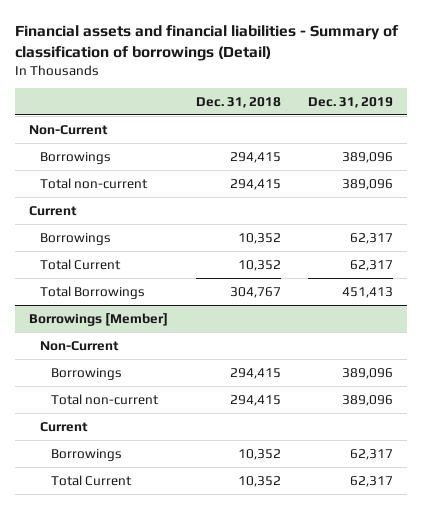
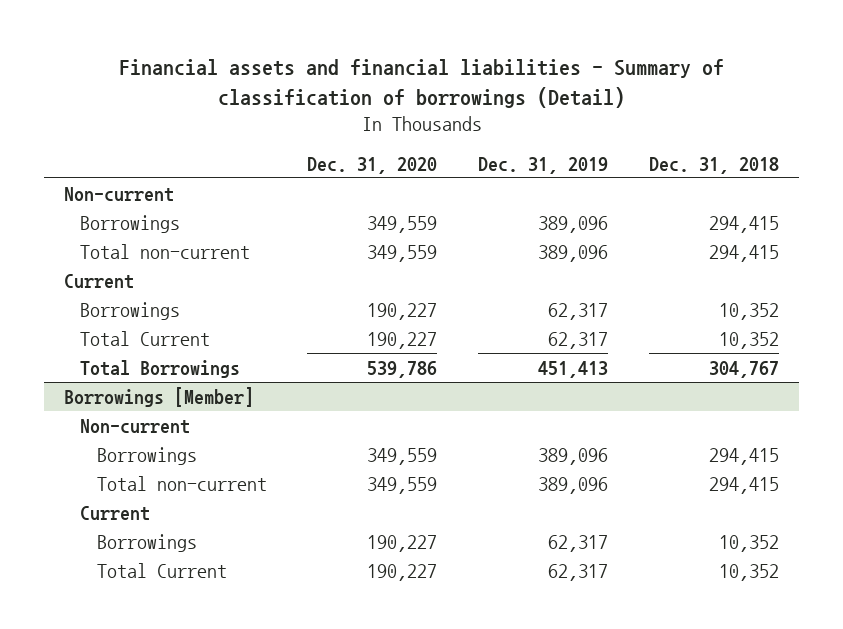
- | Dec. 31, 2018 | Dec. 31, 2019
+ | Dec. 31, 2020 | Dec. 31, 2019 | Dec. 31, 2018
- Non-Current
+ Non-current
@ Borrowings [Member]
- Non-Current
+ Non-current

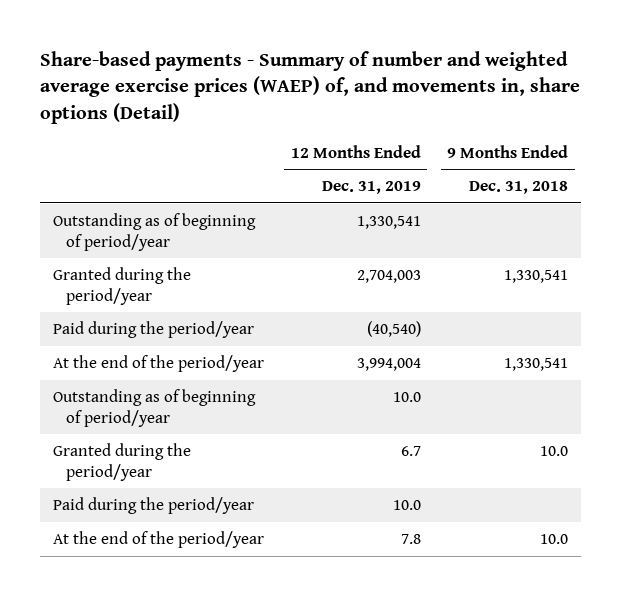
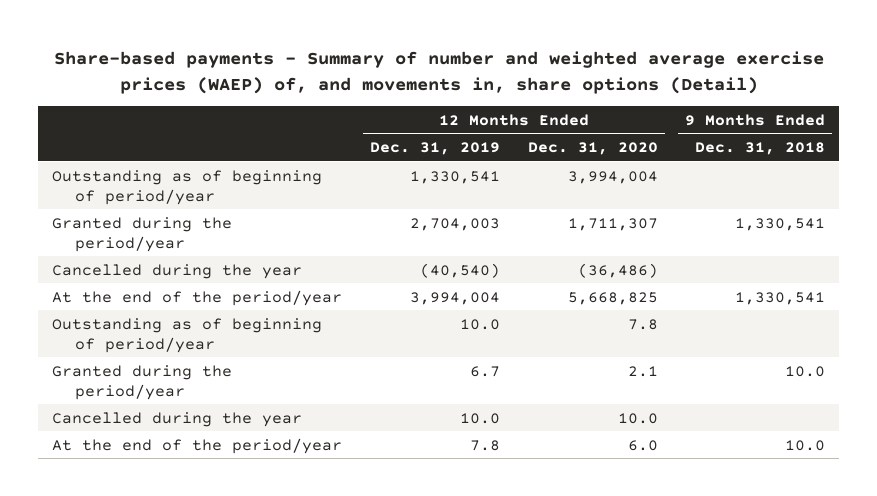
- | 12 Months Ended Dec. 31, 2019 | 9 Months Ended Dec. 31, 2018
+ | 12 Months Ended Dec. 31, 2019 | 12 Months Ended Dec. 31, 2020 | 9 Months Ended Dec. 31, 2018
- Paid during the period/year | (40,540) |
+ Cancelled during the year | (40,540) | (36,486) |
- Paid during the period/year | 10.0 |
+ Cancelled during the year | 10.0 | 10.0 |

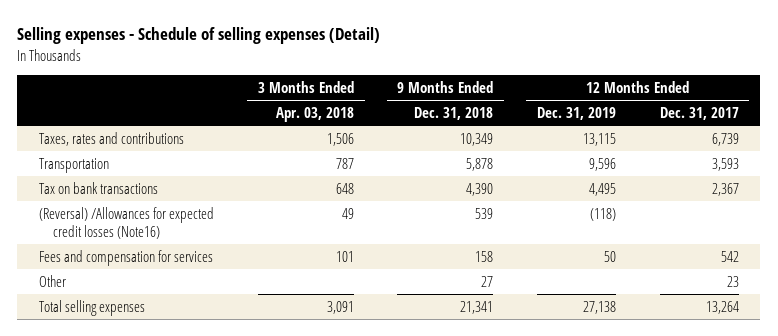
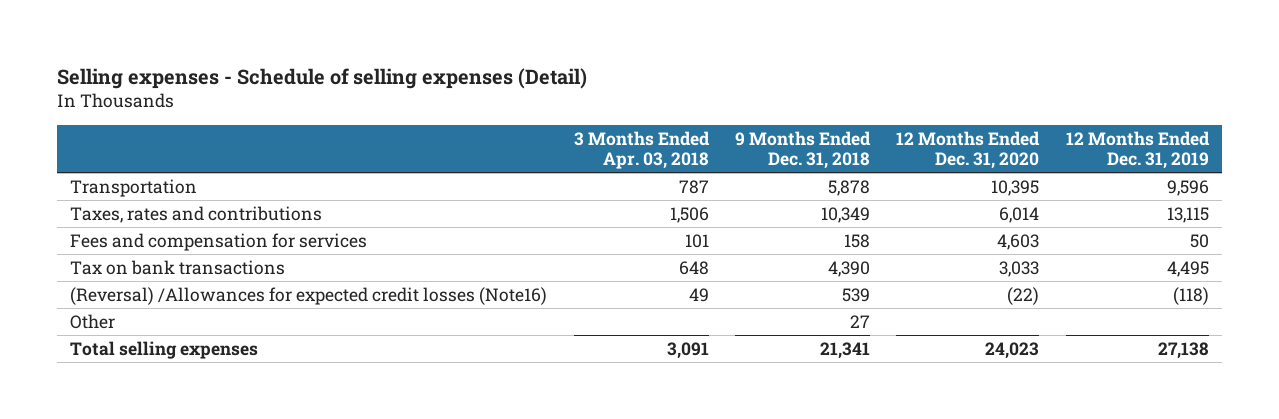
- | 3 Months Ended Apr. 03, 2018 | 9 Months Ended Dec. 31, 2018 | 12 Months Ended Dec. 31, 2019 | 12 Months Ended Dec. 31, 2017
+ | 3 Months Ended Apr. 03, 2018 | 9 Months Ended Dec. 31, 2018 | 12 Months Ended Dec. 31, 2020 | 12 Months Ended Dec. 31, 2019
moved down: Taxes, rates and contributions | 1,506 | 10,349 | 6,014 | 13,115
moved up: Fees and compensation for services | 101 | 158 | 4,603 | 50

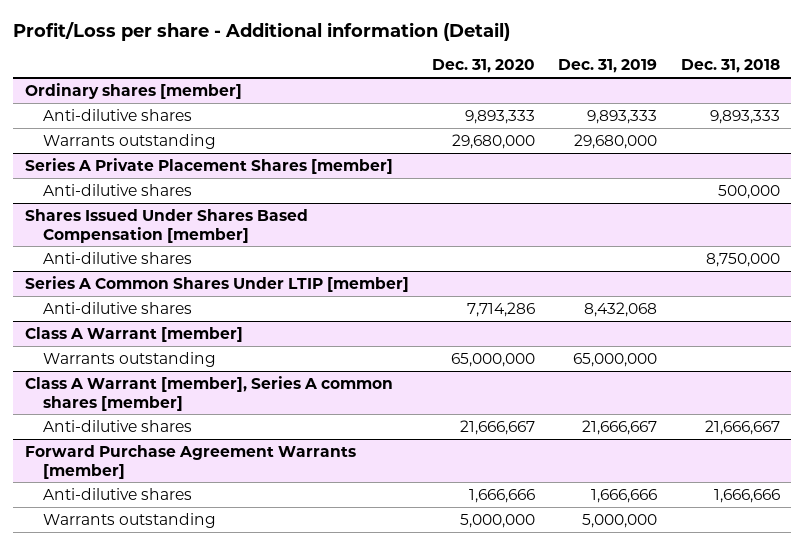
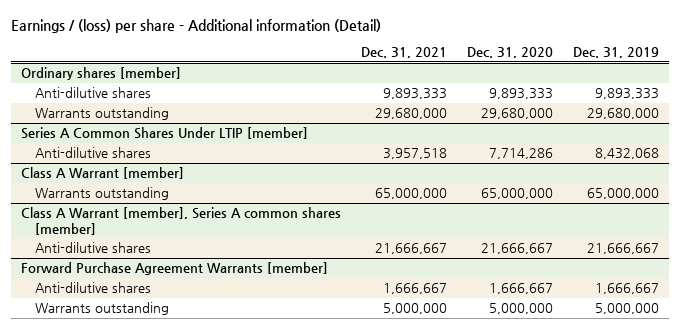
- Profit/Loss per share - Additional information (Detail)
+ Earnings / (loss) per share - Additional information (Detail)
- | Dec. 31, 2020 | Dec. 31, 2019 | Dec. 31, 2018
+ | Dec. 31, 2021 | Dec. 31, 2020 | Dec. 31, 2019
- Series A Private Placement Shares [member]
- Anti-dilutive shares | | | 500,000
- Shares Issued Under Shares Based Compensation [member]
- Anti-dilutive shares | | | 8,750,000
@ Forward Purchase Agreement Warrants [member]
- Anti-dilutive shares | 1,666,666 | 1,666,666 | 1,666,666
+ Anti-dilutive shares | 1,666,667 | 1,666,667 | 1,666,667

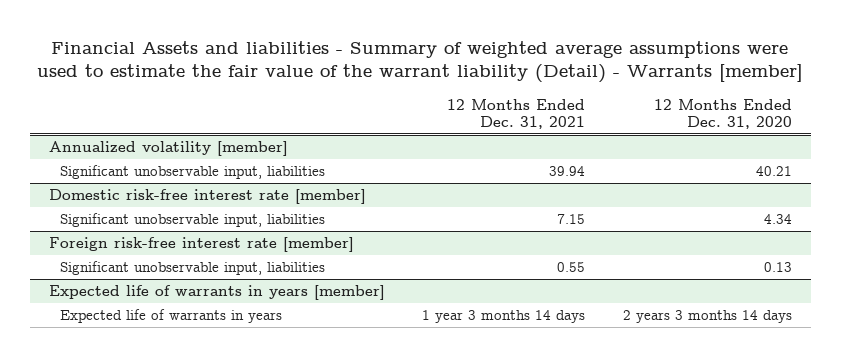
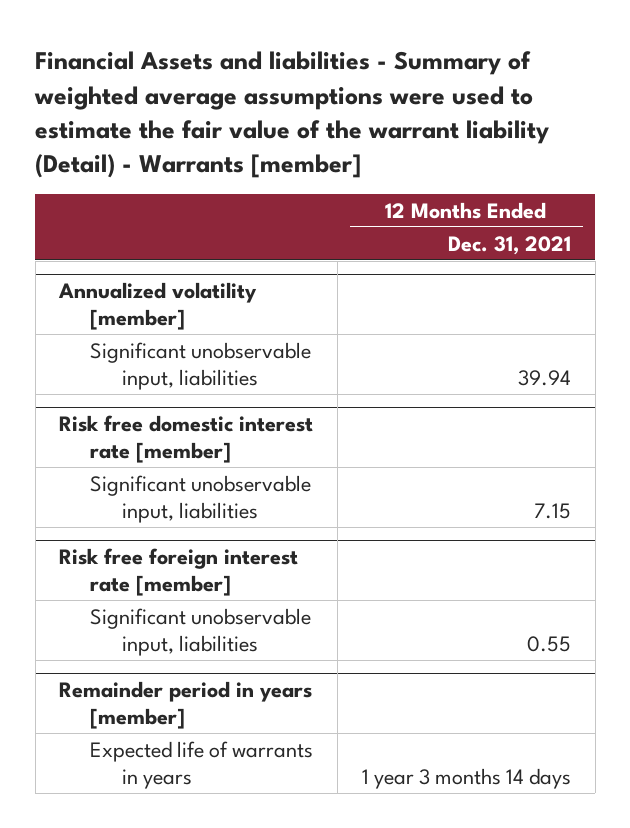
- | 12 Months Ended Dec. 31, 2021 | 12 Months Ended Dec. 31, 2020
+ | 12 Months Ended Dec. 31, 2021
- Domestic risk-free interest rate [member]
+ Risk free domestic interest rate [member]
- Foreign risk-free interest rate [member]
+ Risk free foreign interest rate [member]
- Expected life of warrants in years [member]
+ Remainder period in years [member]

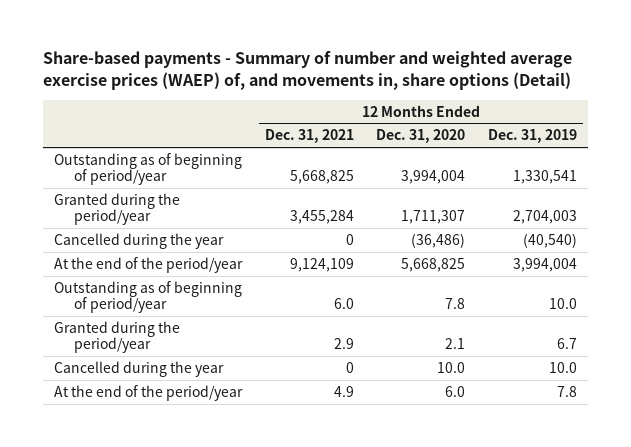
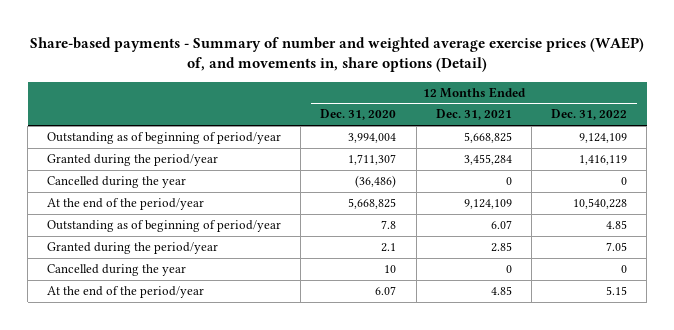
- | 12 Months Ended Dec. 31, 2021 | 12 Months Ended Dec. 31, 2020 | 12 Months Ended Dec. 31, 2019
+ | 12 Months Ended Dec. 31, 2020 | 12 Months Ended Dec. 31, 2021 | 12 Months Ended Dec. 31, 2022
- Outstanding as of beginning of period/year | 6.0 | 7.8 | 10.0
- Granted during the period/year | 2.9 | 2.1 | 6.7
- Cancelled during the year | 0 | 10.0 | 10.0
- At the end of the period/year | 4.9 | 6.0 | 7.8
+ Outstanding as of beginning of period/year | 7.8 | 6.07 | 4.85
+ Granted during the period/year | 2.1 | 2.85 | 7.05
+ Cancelled during the year | 10 | 0 | 0
+ At the end of the period/year | 6.07 | 4.85 | 5.15

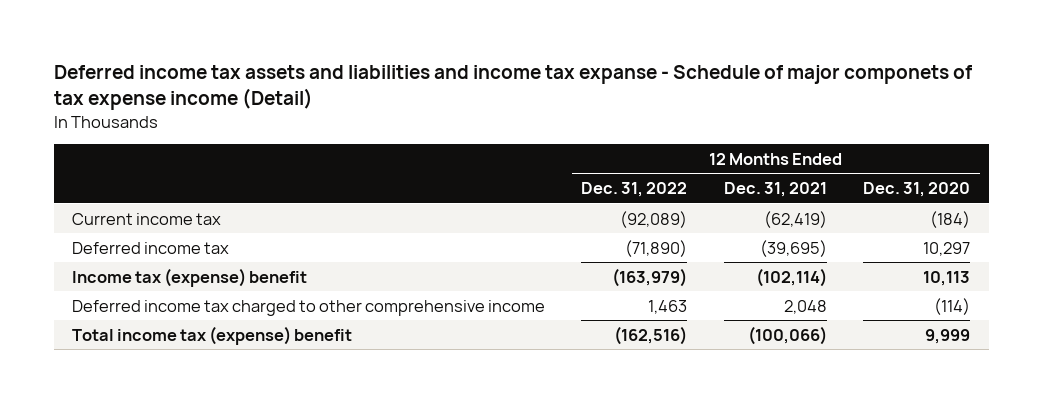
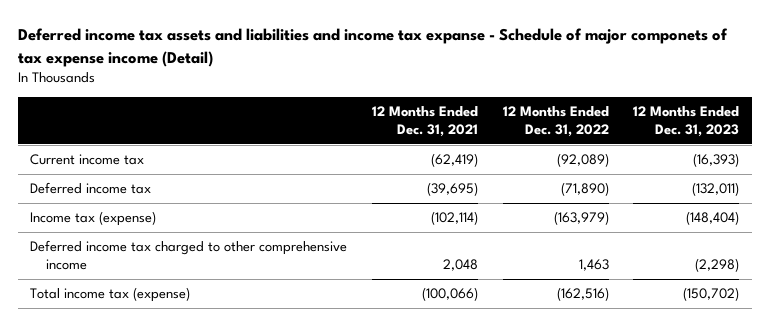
- | 12 Months Ended Dec. 31, 2022 | 12 Months Ended Dec. 31, 2021 | 12 Months Ended Dec. 31, 2020
+ | 12 Months Ended Dec. 31, 2021 | 12 Months Ended Dec. 31, 2022 | 12 Months Ended Dec. 31, 2023
- Income tax (expense) benefit | (163,979) | (102,114) | 10,113
+ Income tax (expense) | (102,114) | (163,979) | (148,404)
- Total income tax (expense) benefit | (162,516) | (100,066) | 9,999
+ Total income tax (expense) | (100,066) | (162,516) | (150,702)

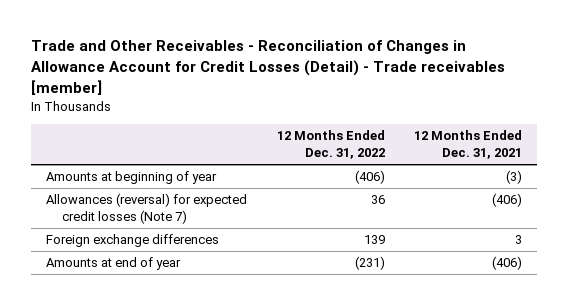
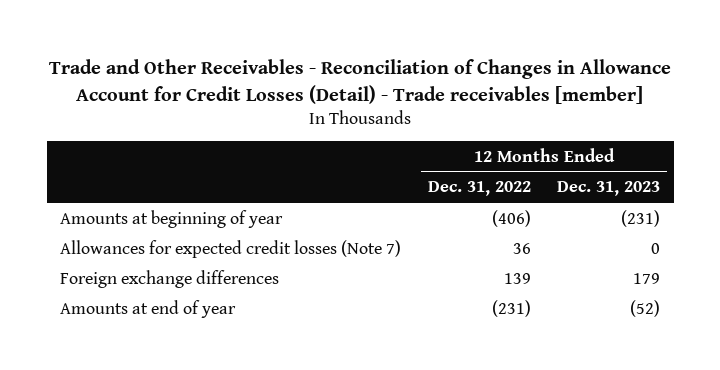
- | 12 Months Ended Dec. 31, 2022 | 12 Months Ended Dec. 31, 2021
+ | 12 Months Ended Dec. 31, 2022 | 12 Months Ended Dec. 31, 2023
- Allowances (reversal) for expected credit losses (Note 7) | 36 | (406)
+ Allowances for expected credit losses (Note 7) | 36 | 0

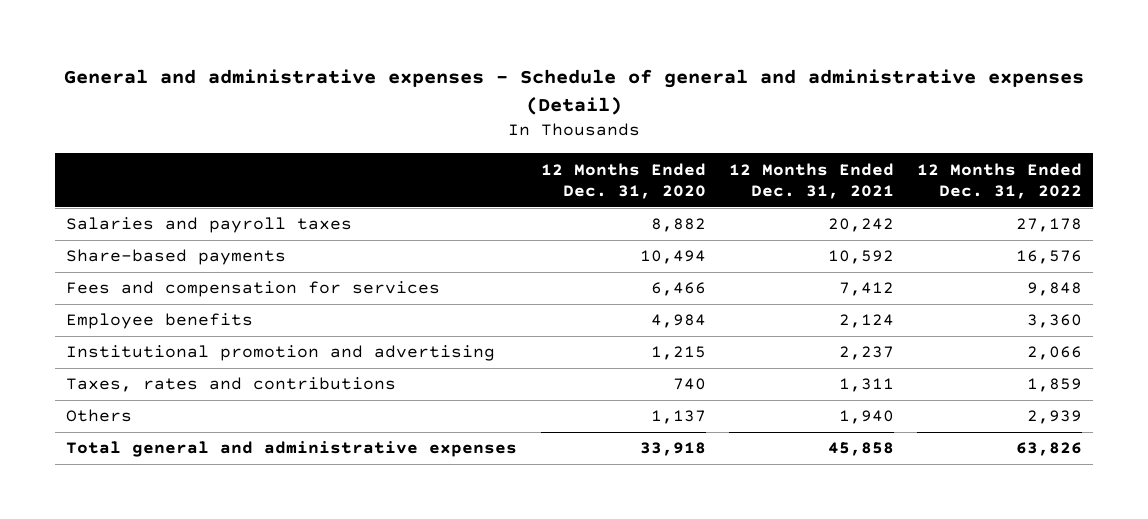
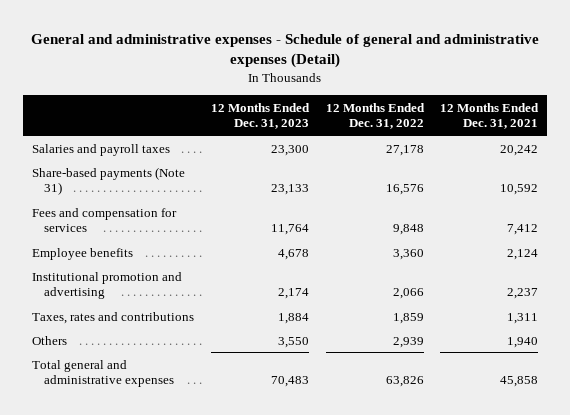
- | 12 Months Ended Dec. 31, 2020 | 12 Months Ended Dec. 31, 2021 | 12 Months Ended Dec. 31, 2022
+ | 12 Months Ended Dec. 31, 2023 | 12 Months Ended Dec. 31, 2022 | 12 Months Ended Dec. 31, 2021
- Share-based payments | 10,494 | 10,592 | 16,576
+ Share-based payments (Note 31) | 23,133 | 16,576 | 10,592

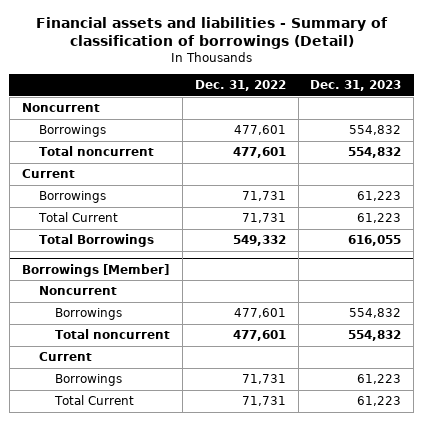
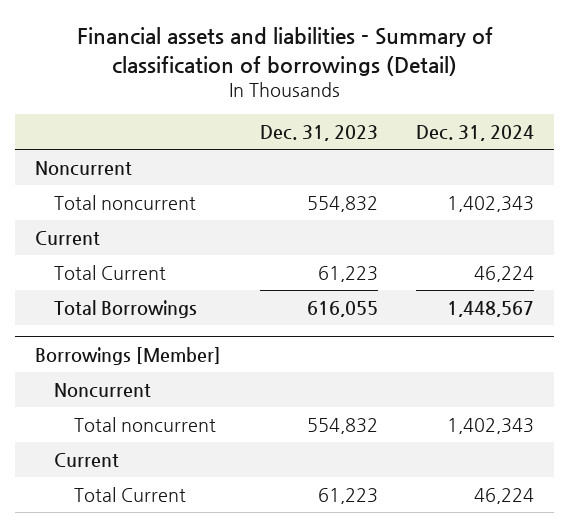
- | Dec. 31, 2022 | Dec. 31, 2023
+ | Dec. 31, 2023 | Dec. 31, 2024
- Borrowings | 477,601 | 554,832
- Borrowings | 71,731 | 61,223
@ Borrowings [Member]
- Borrowings | 477,601 | 554,832
- Borrowings | 71,731 | 61,223

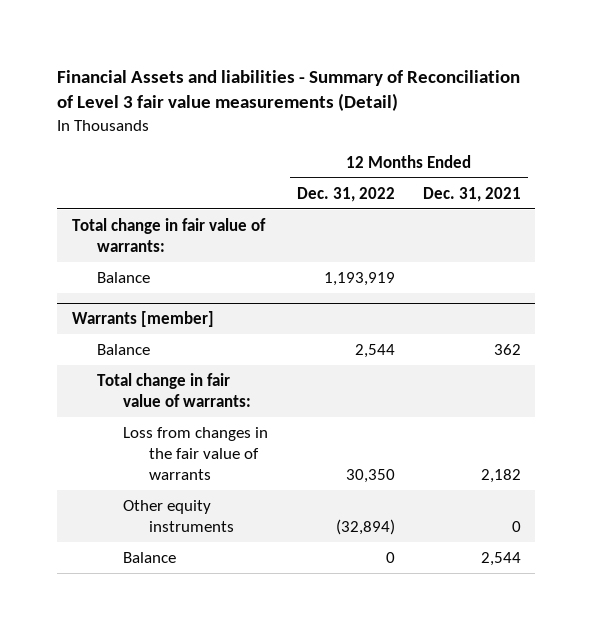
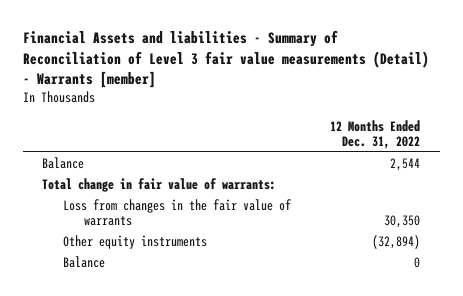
- Financial Assets and liabilities - Summary of Reconciliation of Level 3 fair value measurements (Detail)
+ Financial Assets and liabilities - Summary of Reconciliation of Level 3 fair value measurements (Detail) - Warrants [member]
- | 12 Months Ended Dec. 31, 2022 | 12 Months Ended Dec. 31, 2021
+ | 12 Months Ended Dec. 31, 2022
- Total change in fair value of warrants:
- Balance | 1,193,919 |
- Warrants [member]

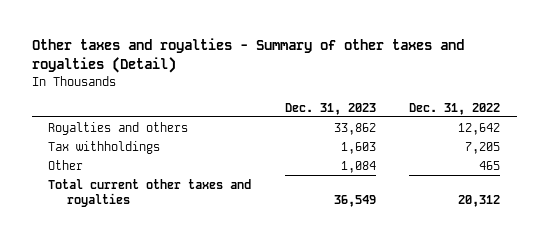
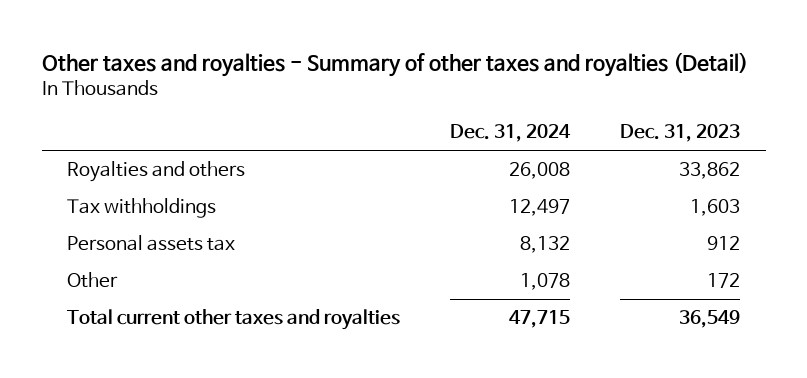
- | Dec. 31, 2023 | Dec. 31, 2022
+ | Dec. 31, 2024 | Dec. 31, 2023
- Other | 1,084 | 465
+ Personal assets tax | 8,132 | 912
+ Other | 1,078 | 172

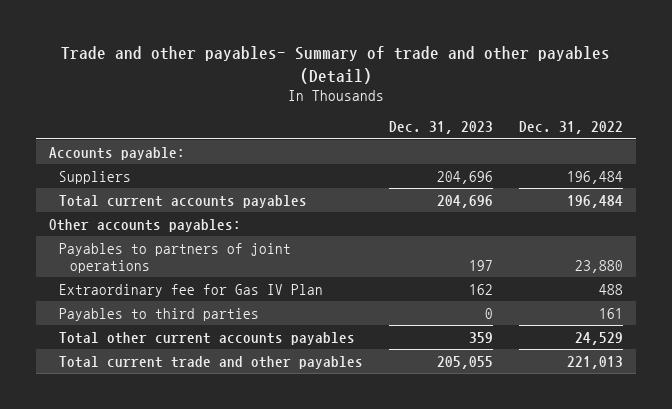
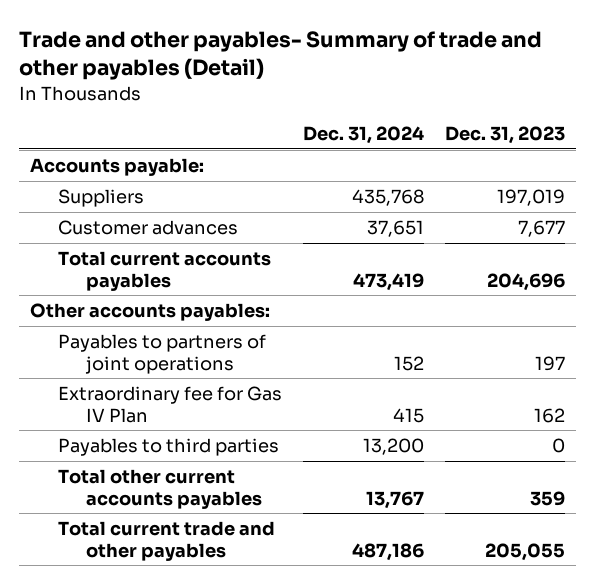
- | Dec. 31, 2023 | Dec. 31, 2022
+ | Dec. 31, 2024 | Dec. 31, 2023
- Suppliers | 204,696 | 196,484
+ Suppliers | 435,768 | 197,019
+ Customer advances | 37,651 | 7,677

